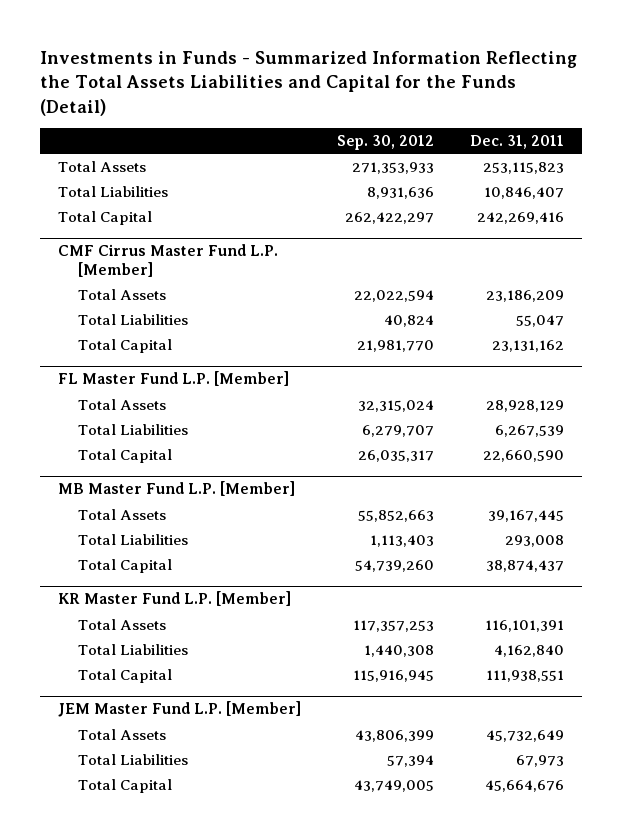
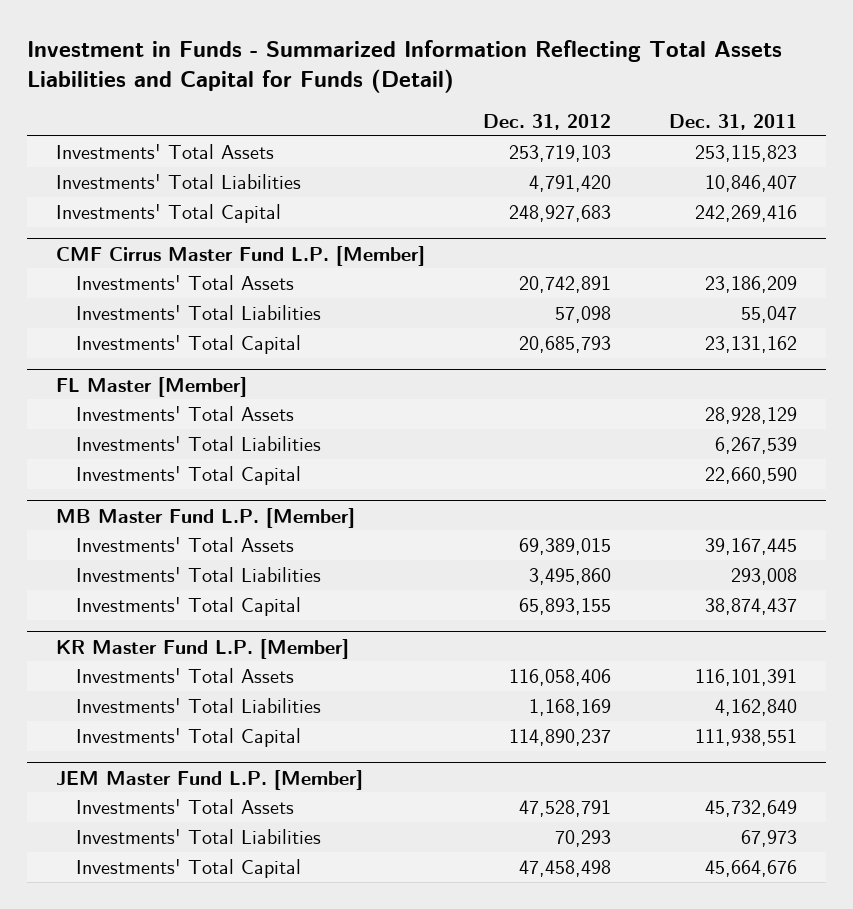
- Investments in Funds - Summarized Information Reflecting the Total Assets Liabilities and Capital for the Funds (Detail)
+ Investment in Funds - Summarized Information Reflecting Total Assets Liabilities and Capital for Funds (Detail)
- | Sep. 30, 2012 | Dec. 31, 2011
+ | Dec. 31, 2012 | Dec. 31, 2011
- Total Assets | 271,353,933 | 253,115,823
- Total Liabilities | 8,931,636 | 10,846,407
- Total Capital | 262,422,297 | 242,269,416
+ Investments' Total Assets | 253,719,103 | 253,115,823
+ Investments' Total Liabilities | 4,791,420 | 10,846,407
+ Investments' Total Capital | 248,927,683 | 242,269,416
@ CMF Cirrus Master Fund L.P. [Member]
- Total Assets | 22,022,594 | 23,186,209
- Total Liabilities | 40,824 | 55,047
- Total Capital | 21,981,770 | 23,131,162
- FL Master Fund L.P. [Member]
- Total Assets | 32,315,024 | 28,928,129
- Total Liabilities | 6,279,707 | 6,267,539
- Total Capital | 26,035,317 | 22,660,590
@ CMF Cirrus Master Fund L.P. [Member]
+ Investments' Total Assets | 20,742,891 | 23,186,209
+ Investments' Total Liabilities | 57,098 | 55,047
+ Investments' Total Capital | 20,685,793 | 23,131,162
+ FL Master [Member]
+ Investments' Total Assets | | 28,928,129
+ Investments' Total Liabilities | | 6,267,539
+ Investments' Total Capital | | 22,660,590
@ MB Master Fund L.P. [Member]
- Total Assets | 55,852,663 | 39,167,445
- Total Liabilities | 1,113,403 | 293,008
- Total Capital | 54,739,260 | 38,874,437
+ Investments' Total Assets | 69,389,015 | 39,167,445
+ Investments' Total Liabilities | 3,495,860 | 293,008
+ Investments' Total Capital | 65,893,155 | 38,874,437
@ KR Master Fund L.P. [Member]
- Total Assets | 117,357,253 | 116,101,391
- Total Liabilities | 1,440,308 | 4,162,840
- Total Capital | 115,916,945 | 111,938,551
+ Investments' Total Assets | 116,058,406 | 116,101,391
+ Investments' Total Liabilities | 1,168,169 | 4,162,840
+ Investments' Total Capital | 114,890,237 | 111,938,551
@ JEM Master Fund L.P. [Member]
- Total Assets | 43,806,399 | 45,732,649
- Total Liabilities | 57,394 | 67,973
- Total Capital | 43,749,005 | 45,664,676
+ Investments' Total Assets | 47,528,791 | 45,732,649
+ Investments' Total Liabilities | 70,293 | 67,973
+ Investments' Total Capital | 47,458,498 | 45,664,676

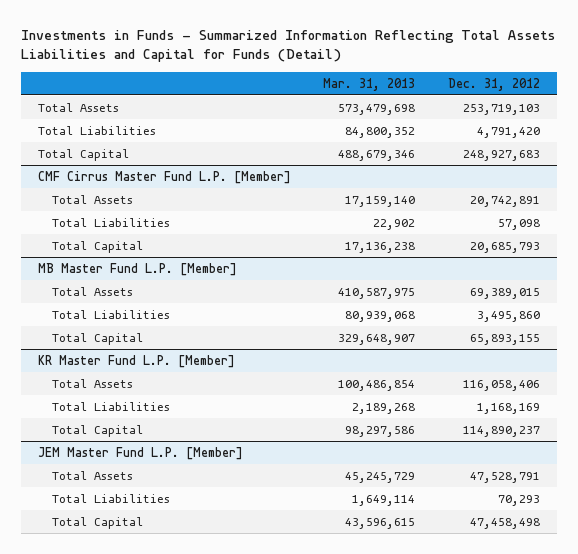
- Investment in Funds - Summarized Information Reflecting Total Assets Liabilities and Capital for Funds (Detail)
+ Investments in Funds - Summarized Information Reflecting Total Assets Liabilities and Capital for Funds (Detail)
- | Dec. 31, 2012 | Dec. 31, 2011
+ | Mar. 31, 2013 | Dec. 31, 2012
- Investments' Total Assets | 253,719,103 | 253,115,823
- Investments' Total Liabilities | 4,791,420 | 10,846,407
- Investments' Total Capital | 248,927,683 | 242,269,416
+ Total Assets | 573,479,698 | 253,719,103
+ Total Liabilities | 84,800,352 | 4,791,420
+ Total Capital | 488,679,346 | 248,927,683
@ CMF Cirrus Master Fund L.P. [Member]
- Investments' Total Assets | 20,742,891 | 23,186,209
- Investments' Total Liabilities | 57,098 | 55,047
- Investments' Total Capital | 20,685,793 | 23,131,162
- FL Master [Member]
- Investments' Total Assets | | 28,928,129
- Investments' Total Liabilities | | 6,267,539
- Investments' Total Capital | | 22,660,590
@ CMF Cirrus Master Fund L.P. [Member]
+ Total Assets | 17,159,140 | 20,742,891
+ Total Liabilities | 22,902 | 57,098
+ Total Capital | 17,136,238 | 20,685,793
@ MB Master Fund L.P. [Member]
- Investments' Total Assets | 69,389,015 | 39,167,445
- Investments' Total Liabilities | 3,495,860 | 293,008
- Investments' Total Capital | 65,893,155 | 38,874,437
+ Total Assets | 410,587,975 | 69,389,015
+ Total Liabilities | 80,939,068 | 3,495,860
+ Total Capital | 329,648,907 | 65,893,155
@ KR Master Fund L.P. [Member]
- Investments' Total Assets | 116,058,406 | 116,101,391
- Investments' Total Liabilities | 1,168,169 | 4,162,840
- Investments' Total Capital | 114,890,237 | 111,938,551
+ Total Assets | 100,486,854 | 116,058,406
+ Total Liabilities | 2,189,268 | 1,168,169
+ Total Capital | 98,297,586 | 114,890,237
@ JEM Master Fund L.P. [Member]
- Investments' Total Assets | 47,528,791 | 45,732,649
- Investments' Total Liabilities | 70,293 | 67,973
- Investments' Total Capital | 47,458,498 | 45,664,676
+ Total Assets | 45,245,729 | 47,528,791
+ Total Liabilities | 1,649,114 | 70,293
+ Total Capital | 43,596,615 | 47,458,498

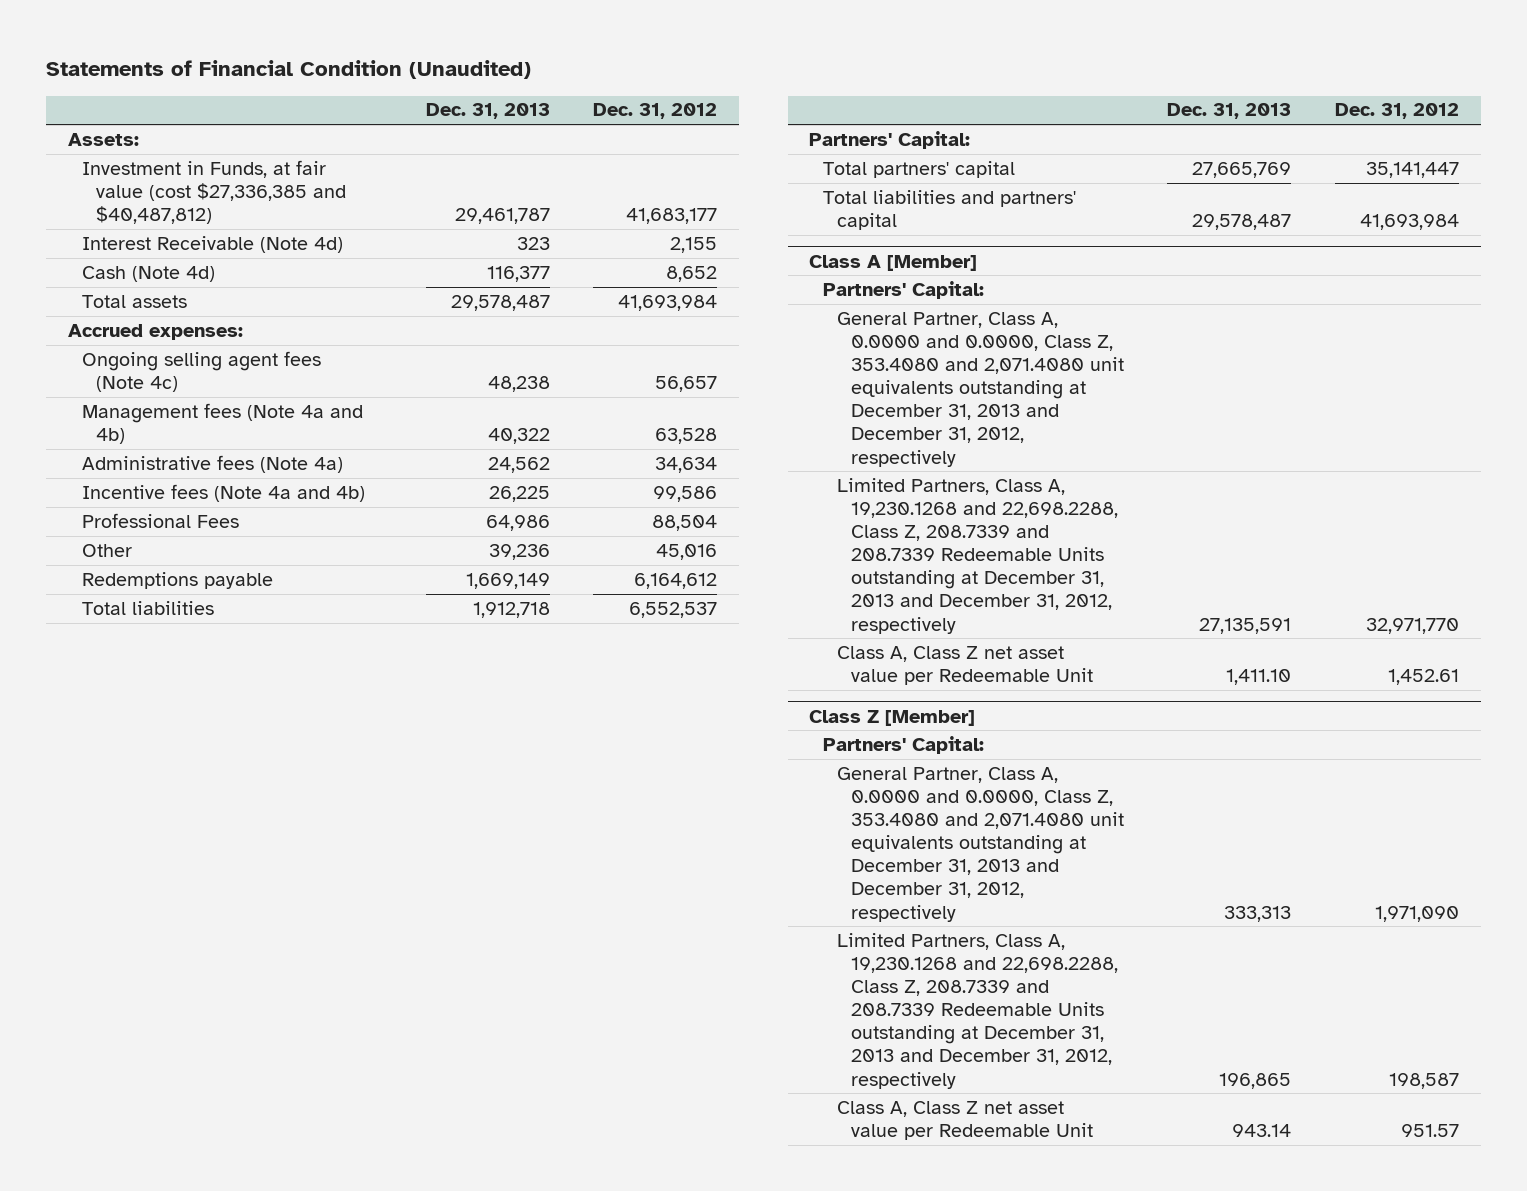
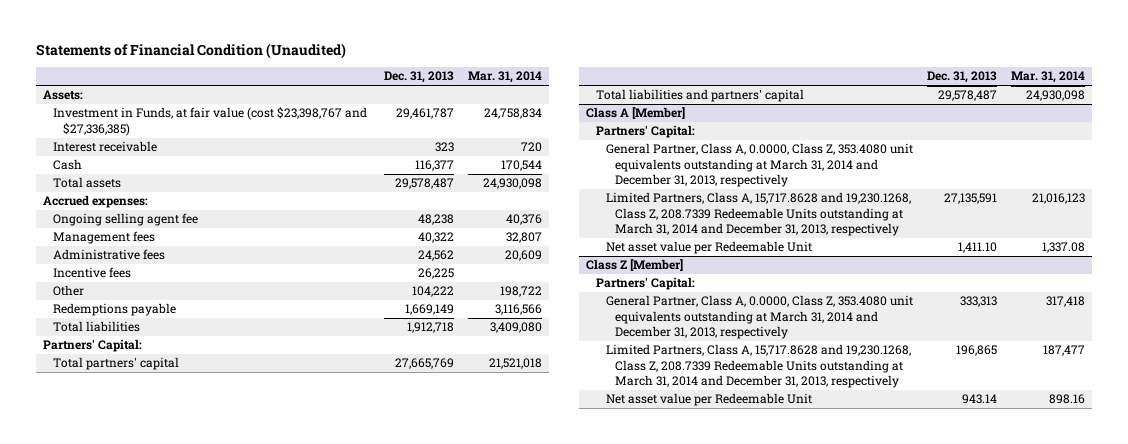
- | Dec. 31, 2013 | Dec. 31, 2012
+ | Dec. 31, 2013 | Mar. 31, 2014
- Investment in Funds, at fair value (cost $27,336,385 and $40,487,812) | 29,461,787 | 41,683,177
- Interest Receivable (Note 4d) | 323 | 2,155
- Cash (Note 4d) | 116,377 | 8,652
+ Investment in Funds, at fair value (cost $23,398,767 and $27,336,385) | 29,461,787 | 24,758,834
+ Interest receivable | 323 | 720
+ Cash | 116,377 | 170,544
- Ongoing selling agent fees (Note 4c) | 48,238 | 56,657
- Management fees (Note 4a and 4b) | 40,322 | 63,528
- Administrative fees (Note 4a) | 24,562 | 34,634
- Incentive fees (Note 4a and 4b) | 26,225 | 99,586
- Professional Fees | 64,986 | 88,504
- Other | 39,236 | 45,016
+ Ongoing selling agent fee | 48,238 | 40,376
+ Management fees | 40,322 | 32,807
+ Administrative fees | 24,562 | 20,609
+ Incentive fees | 26,225 |
+ Other | 104,222 | 198,722
@ Class A [Member]
- General Partner, Class A, 0.0000 and 0.0000, Class Z, 353.4080 and 2,071.4080 unit equivalents outstanding at December 31, 2013 and December 31, 2012, respectively
- Limited Partners, Class A, 19,230.1268 and 22,698.2288, Class Z, 208.7339 and 208.7339 Redeemable Units outstanding at December 31, 2013 and December 31, 2012, respectively | 27,135,591 | 32,971,770
- Class A, Class Z net asset value per Redeemable Unit | 1,411.10 | 1,452.61
+ General Partner, Class A, 0.0000, Class Z, 353.4080 unit equivalents outstanding at March 31, 2014 and December 31, 2013, respectively
+ Limited Partners, Class A, 15,717.8628 and 19,230.1268, Class Z, 208.7339 Redeemable Units outstanding at March 31, 2014 and December 31, 2013, respectively | 27,135,591 | 21,016,123
+ Net asset value per Redeemable Unit | 1,411.10 | 1,337.08
@ Class Z [Member]
- General Partner, Class A, 0.0000 and 0.0000, Class Z, 353.4080 and 2,071.4080 unit equivalents outstanding at December 31, 2013 and December 31, 2012, respectively | 333,313 | 1,971,090
- Limited Partners, Class A, 19,230.1268 and 22,698.2288, Class Z, 208.7339 and 208.7339 Redeemable Units outstanding at December 31, 2013 and December 31, 2012, respectively | 196,865 | 198,587
- Class A, Class Z net asset value per Redeemable Unit | 943.14 | 951.57
+ General Partner, Class A, 0.0000, Class Z, 353.4080 unit equivalents outstanding at March 31, 2014 and December 31, 2013, respectively | 333,313 | 317,418
+ Limited Partners, Class A, 15,717.8628 and 19,230.1268, Class Z, 208.7339 Redeemable Units outstanding at March 31, 2014 and December 31, 2013, respectively | 196,865 | 187,477
+ Net asset value per Redeemable Unit | 943.14 | 898.16

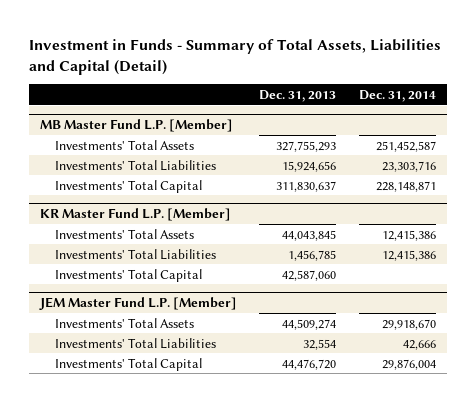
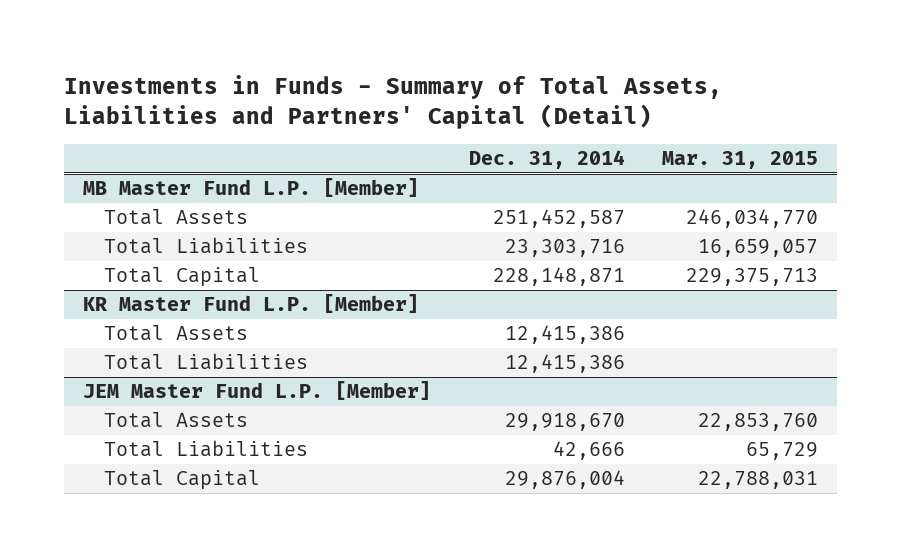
- Investment in Funds - Summary of Total Assets, Liabilities and Capital (Detail)
+ Investments in Funds - Summary of Total Assets, Liabilities and Partners' Capital (Detail)
- | Dec. 31, 2013 | Dec. 31, 2014
+ | Dec. 31, 2014 | Mar. 31, 2015
@ MB Master Fund L.P. [Member]
- Investments' Total Assets | 327,755,293 | 251,452,587
- Investments' Total Liabilities | 15,924,656 | 23,303,716
- Investments' Total Capital | 311,830,637 | 228,148,871
+ Total Assets | 251,452,587 | 246,034,770
+ Total Liabilities | 23,303,716 | 16,659,057
+ Total Capital | 228,148,871 | 229,375,713
@ KR Master Fund L.P. [Member]
- Investments' Total Assets | 44,043,845 | 12,415,386
- Investments' Total Liabilities | 1,456,785 | 12,415,386
- Investments' Total Capital | 42,587,060 |
+ Total Assets | 12,415,386 |
+ Total Liabilities | 12,415,386 |
@ JEM Master Fund L.P. [Member]
- Investments' Total Assets | 44,509,274 | 29,918,670
- Investments' Total Liabilities | 32,554 | 42,666
- Investments' Total Capital | 44,476,720 | 29,876,004
+ Total Assets | 29,918,670 | 22,853,760
+ Total Liabilities | 42,666 | 65,729
+ Total Capital | 29,876,004 | 22,788,031

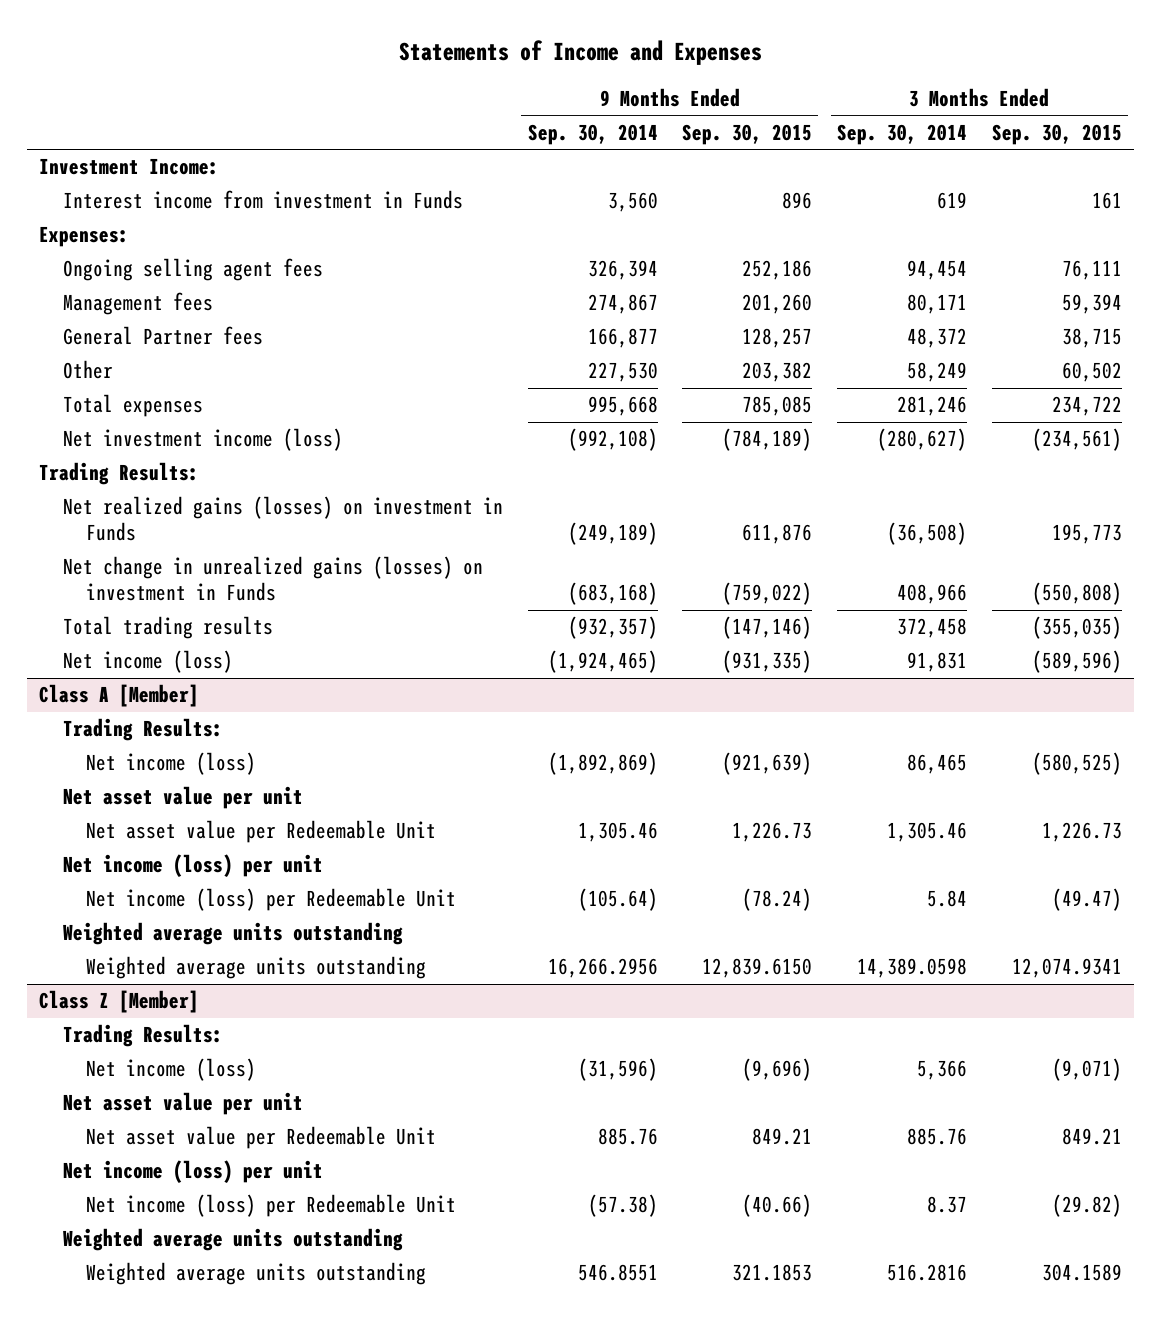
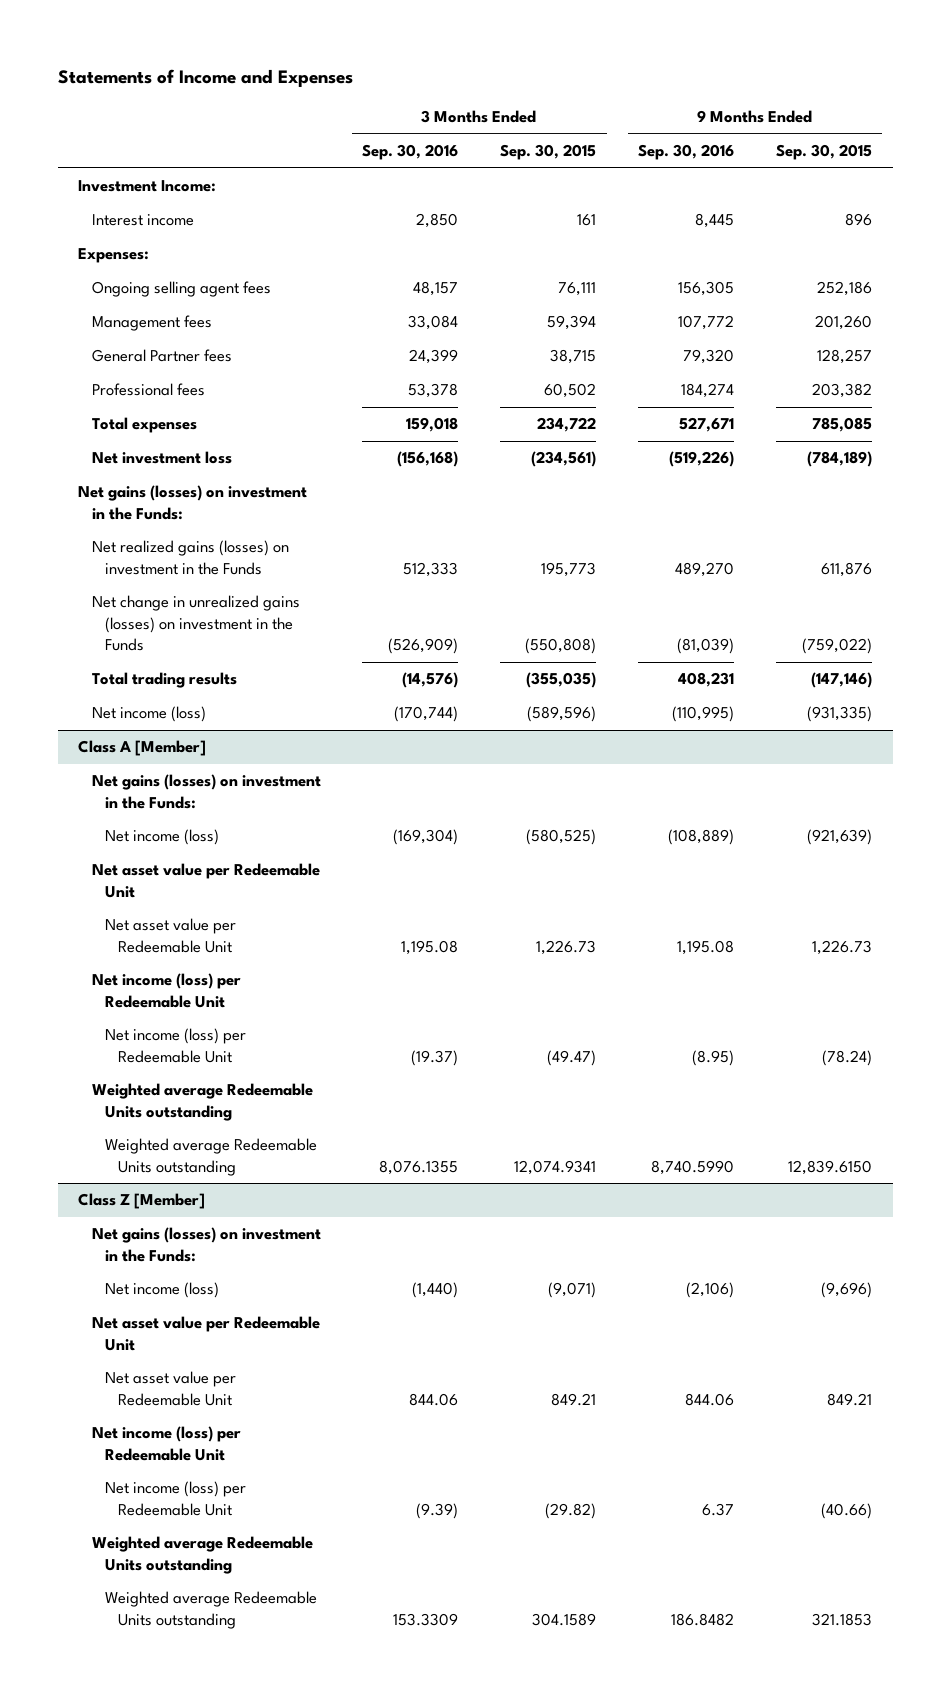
- | 9 Months Ended Sep. 30, 2014 | 9 Months Ended Sep. 30, 2015 | 3 Months Ended Sep. 30, 2014 | 3 Months Ended Sep. 30, 2015
+ | 3 Months Ended Sep. 30, 2016 | 3 Months Ended Sep. 30, 2015 | 9 Months Ended Sep. 30, 2016 | 9 Months Ended Sep. 30, 2015
- Interest income from investment in Funds | 3,560 | 896 | 619 | 161
+ Interest income | 2,850 | 161 | 8,445 | 896
- Other | 227,530 | 203,382 | 58,249 | 60,502
+ Professional fees | 53,378 | 60,502 | 184,274 | 203,382
- Net investment income (loss) | (992,108) | (784,189) | (280,627) | (234,561)
- Trading Results:
- Net realized gains (losses) on investment in Funds | (249,189) | 611,876 | (36,508) | 195,773
- Net change in unrealized gains (losses) on investment in Funds | (683,168) | (759,022) | 408,966 | (550,808)
+ Net investment loss | (156,168) | (234,561) | (519,226) | (784,189)
+ Net gains (losses) on investment in the Funds:
+ Net realized gains (losses) on investment in the Funds | 512,333 | 195,773 | 489,270 | 611,876
+ Net change in unrealized gains (losses) on investment in the Funds | (526,909) | (550,808) | (81,039) | (759,022)
@ Class A [Member]
- Trading Results:
+ Net gains (losses) on investment in the Funds:
- Net asset value per unit
+ Net asset value per Redeemable Unit
- Net income (loss) per unit
+ Net income (loss) per Redeemable Unit
- Weighted average units outstanding
- Weighted average units outstanding | 16,266.2956 | 12,839.6150 | 14,389.0598 | 12,074.9341
+ Weighted average Redeemable Units outstanding
+ Weighted average Redeemable Units outstanding | 8,076.1355 | 12,074.9341 | 8,740.5990 | 12,839.6150
@ Class Z [Member]
- Trading Results:
+ Net gains (losses) on investment in the Funds:
- Net asset value per unit
+ Net asset value per Redeemable Unit
- Net income (loss) per unit
+ Net income (loss) per Redeemable Unit
- Weighted average units outstanding
- Weighted average units outstanding | 546.8551 | 321.1853 | 516.2816 | 304.1589
+ Weighted average Redeemable Units outstanding
+ Weighted average Redeemable Units outstanding | 153.3309 | 304.1589 | 186.8482 | 321.1853

